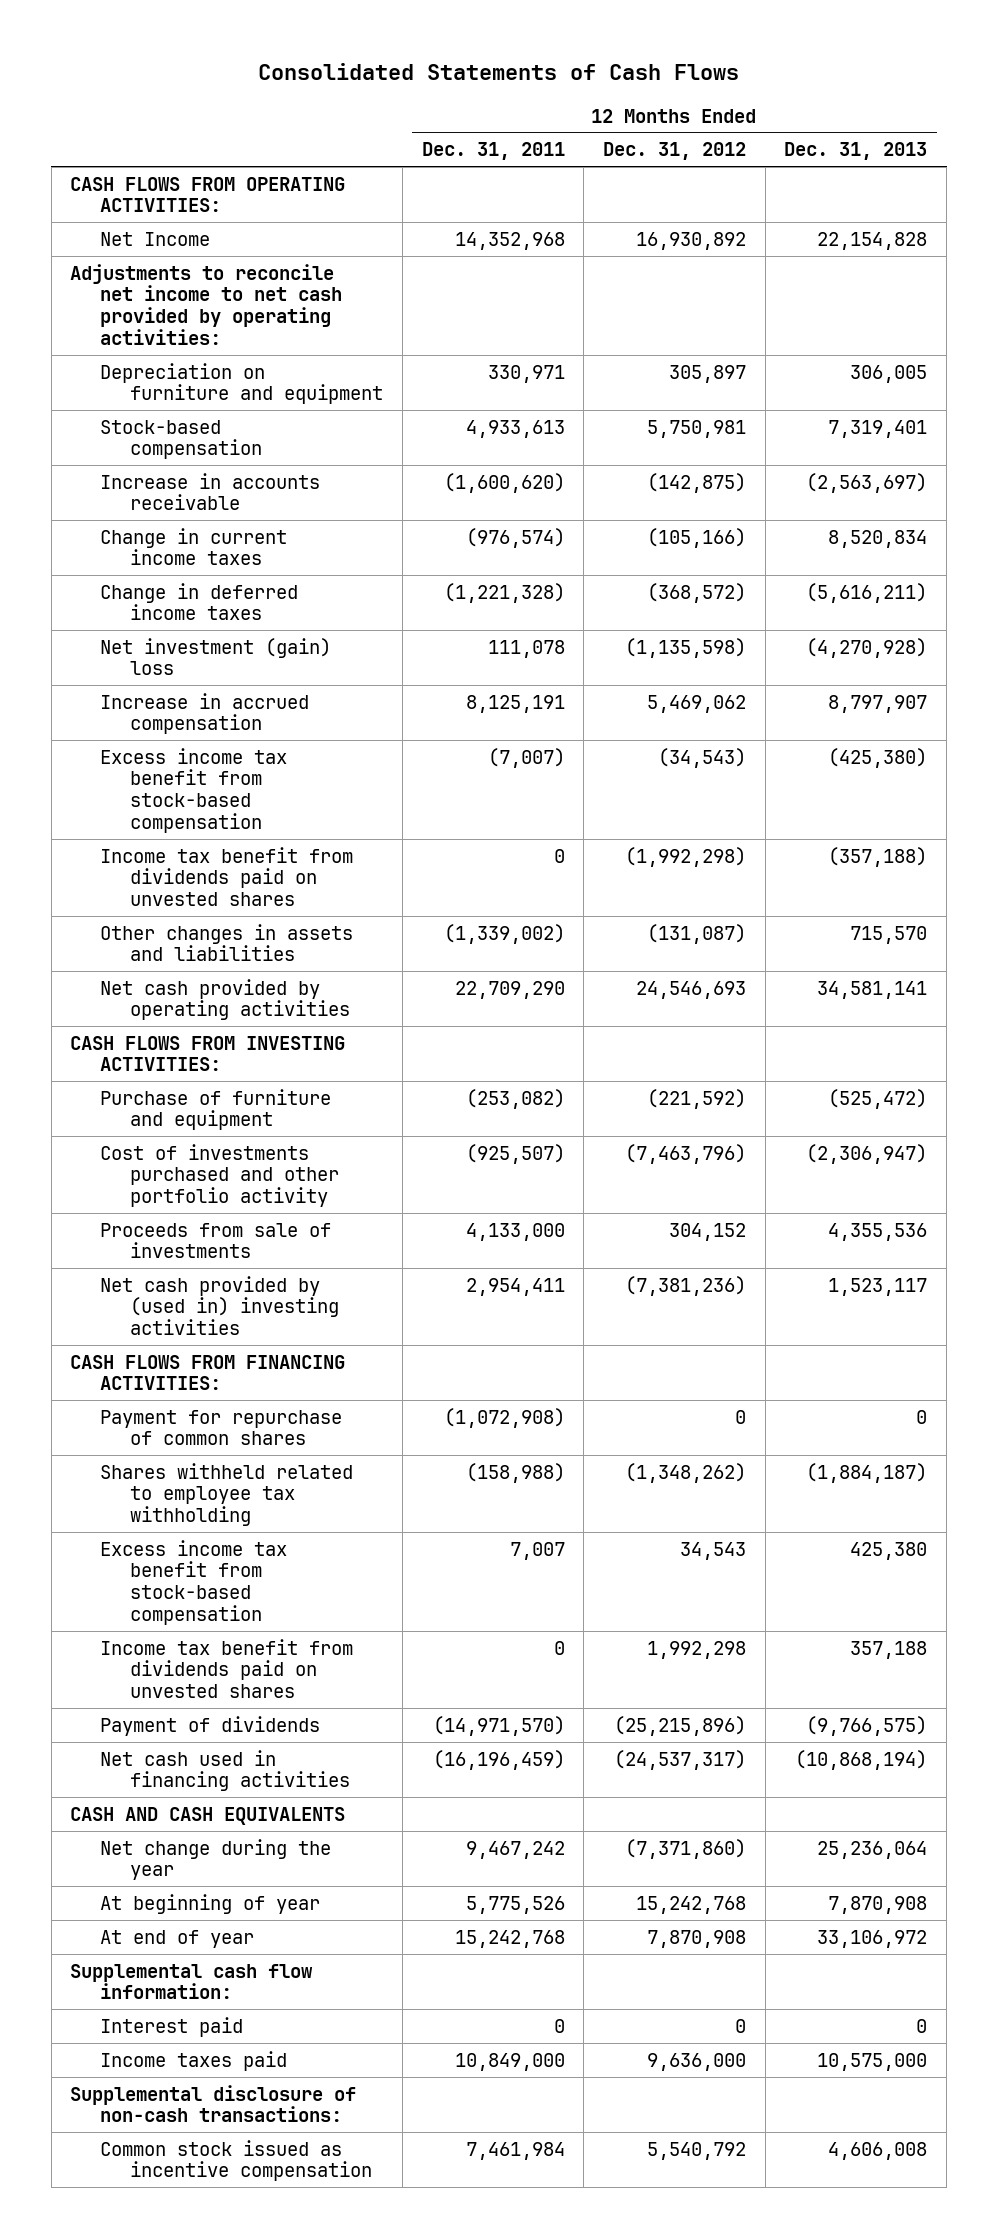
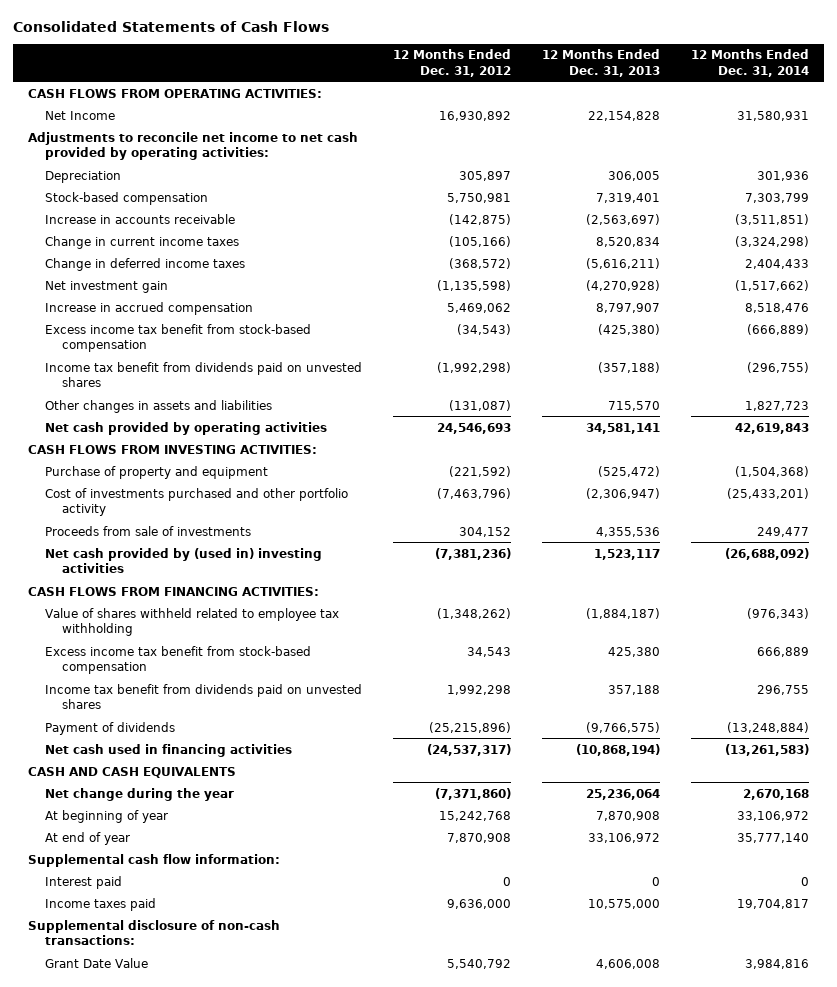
- | 12 Months Ended Dec. 31, 2011 | 12 Months Ended Dec. 31, 2012 | 12 Months Ended Dec. 31, 2013
+ | 12 Months Ended Dec. 31, 2012 | 12 Months Ended Dec. 31, 2013 | 12 Months Ended Dec. 31, 2014
- Depreciation on furniture and equipment | 330,971 | 305,897 | 306,005
+ Depreciation | 305,897 | 306,005 | 301,936
- Net investment (gain) loss | 111,078 | (1,135,598) | (4,270,928)
+ Net investment gain | (1,135,598) | (4,270,928) | (1,517,662)
- Purchase of furniture and equipment | (253,082) | (221,592) | (525,472)
+ Purchase of property and equipment | (221,592) | (525,472) | (1,504,368)
- Payment for repurchase of common shares | (1,072,908) | 0 | 0
- Shares withheld related to employee tax withholding | (158,988) | (1,348,262) | (1,884,187)
+ Value of shares withheld related to employee tax withholding | (1,348,262) | (1,884,187) | (976,343)
- Common stock issued as incentive compensation | 7,461,984 | 5,540,792 | 4,606,008
+ Grant Date Value | 5,540,792 | 4,606,008 | 3,984,816

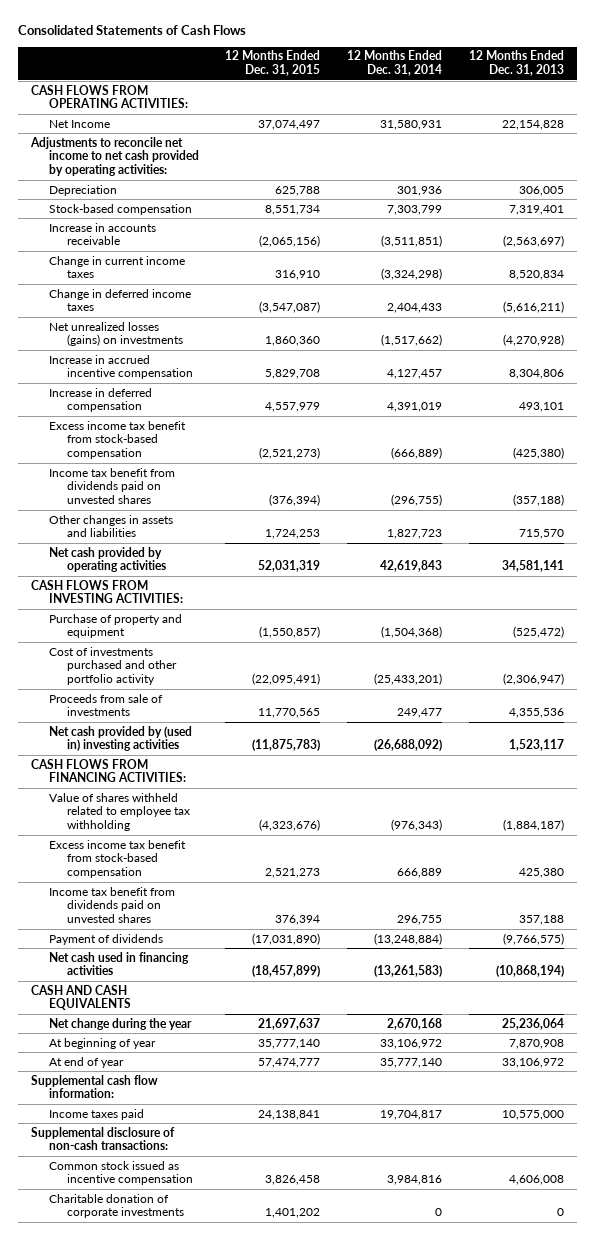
- | 12 Months Ended Dec. 31, 2012 | 12 Months Ended Dec. 31, 2013 | 12 Months Ended Dec. 31, 2014
+ | 12 Months Ended Dec. 31, 2015 | 12 Months Ended Dec. 31, 2014 | 12 Months Ended Dec. 31, 2013
- Net investment gain | (1,135,598) | (4,270,928) | (1,517,662)
- Increase in accrued compensation | 5,469,062 | 8,797,907 | 8,518,476
+ Net unrealized losses (gains) on investments | 1,860,360 | (1,517,662) | (4,270,928)
+ Increase in accrued incentive compensation | 5,829,708 | 4,127,457 | 8,304,806
+ Increase in deferred compensation | 4,557,979 | 4,391,019 | 493,101
- Interest paid | 0 | 0 | 0
- Grant Date Value | 5,540,792 | 4,606,008 | 3,984,816
+ Common stock issued as incentive compensation | 3,826,458 | 3,984,816 | 4,606,008
+ Charitable donation of corporate investments | 1,401,202 | 0 | 0

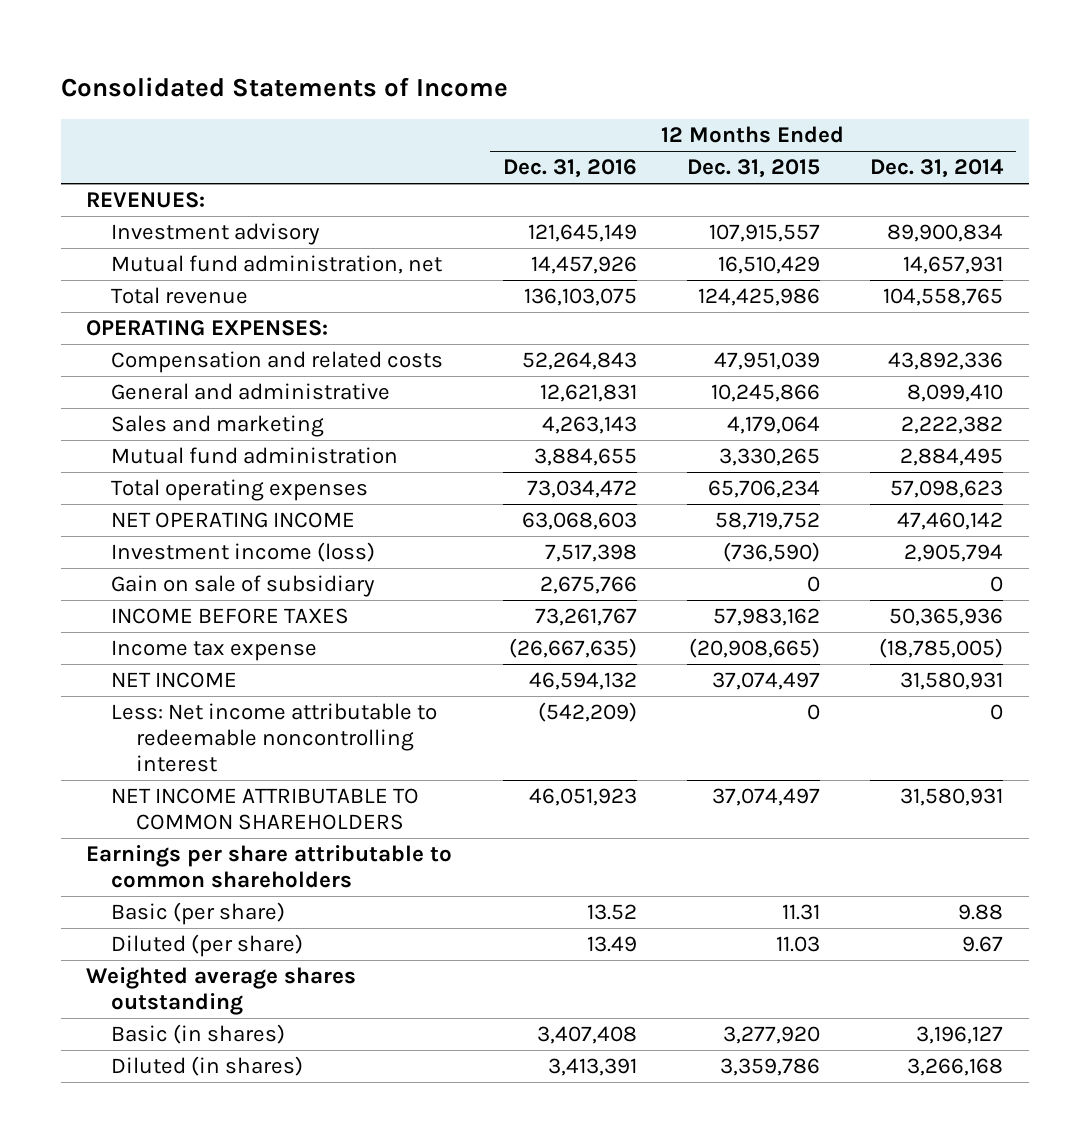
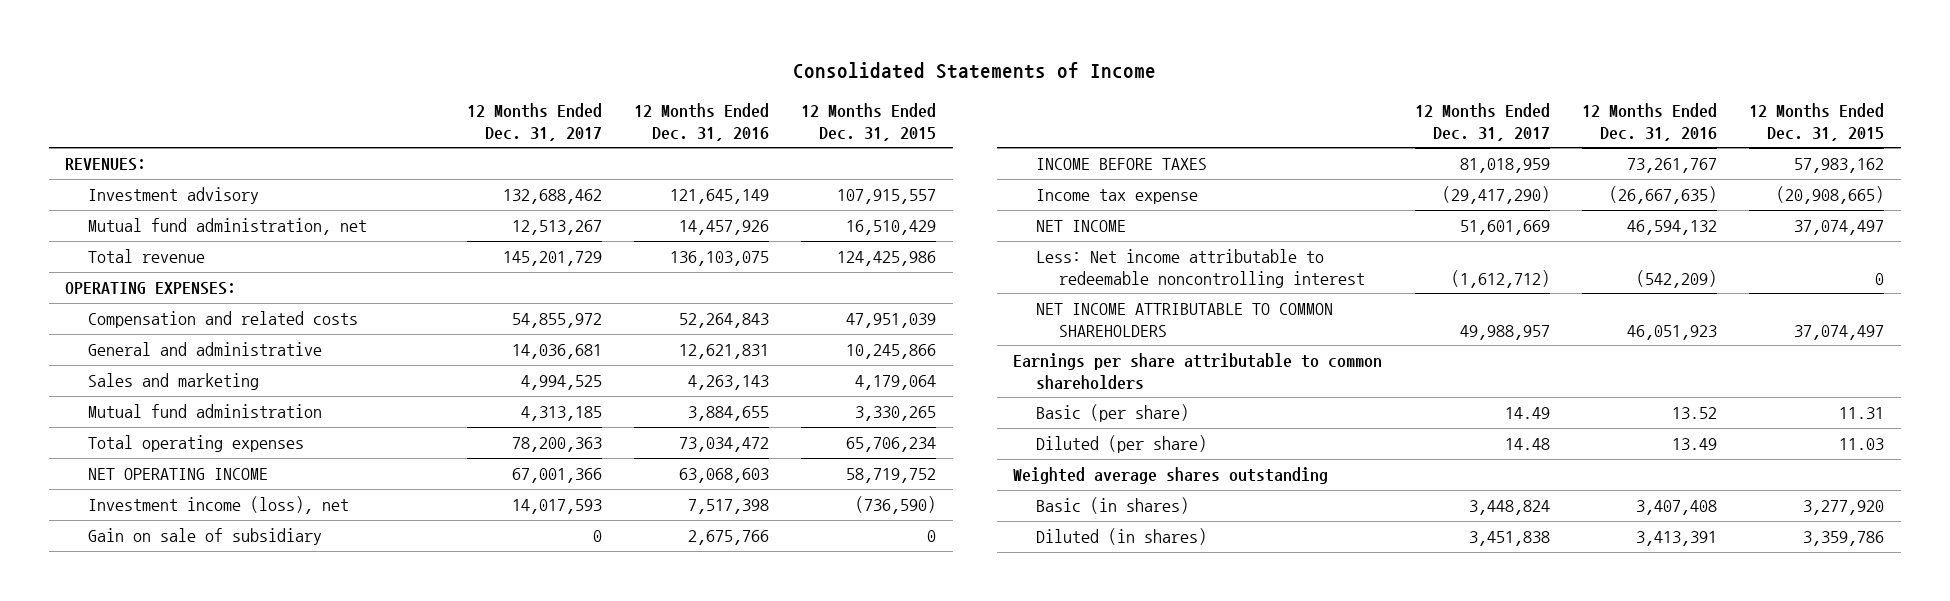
- | 12 Months Ended Dec. 31, 2016 | 12 Months Ended Dec. 31, 2015 | 12 Months Ended Dec. 31, 2014
+ | 12 Months Ended Dec. 31, 2017 | 12 Months Ended Dec. 31, 2016 | 12 Months Ended Dec. 31, 2015
- Investment income (loss) | 7,517,398 | (736,590) | 2,905,794
+ Investment income (loss), net | 14,017,593 | 7,517,398 | (736,590)

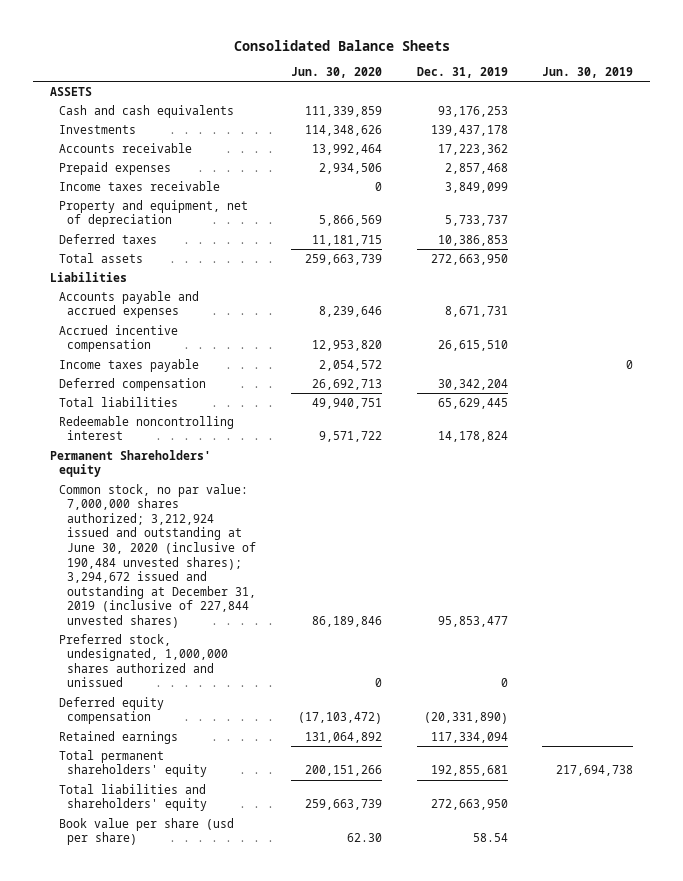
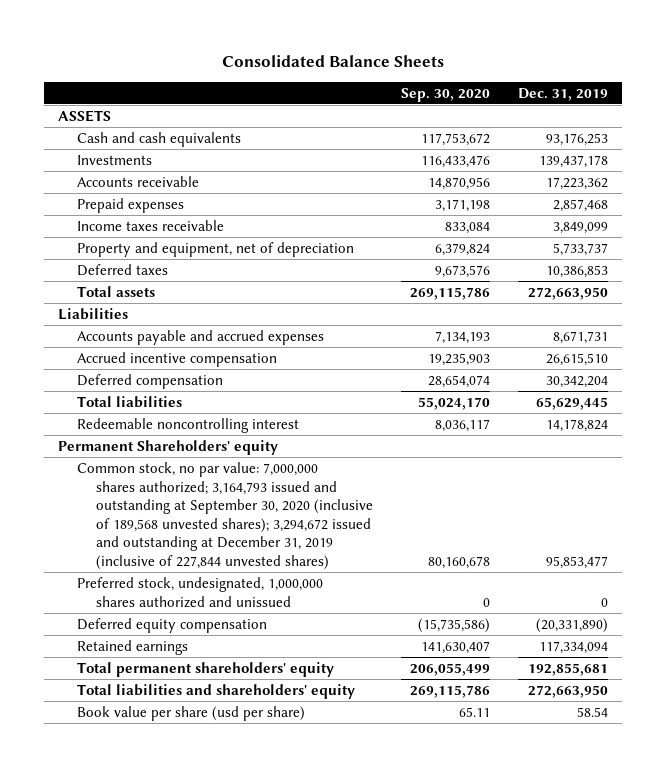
- | Jun. 30, 2020 | Dec. 31, 2019 | Jun. 30, 2019
+ | Sep. 30, 2020 | Dec. 31, 2019
- Income taxes payable | 2,054,572 | | 0
- Common stock, no par value: 7,000,000 shares authorized; 3,212,924 issued and outstanding at June 30, 2020 (inclusive of 190,484 unvested shares); 3,294,672 issued and outstanding at December 31, 2019 (inclusive of 227,844 unvested shares) | 86,189,846 | 95,853,477 |
+ Common stock, no par value: 7,000,000 shares authorized; 3,164,793 issued and outstanding at September 30, 2020 (inclusive of 189,568 unvested shares); 3,294,672 issued and outstanding at December 31, 2019 (inclusive of 227,844 unvested shares) | 80,160,678 | 95,853,477

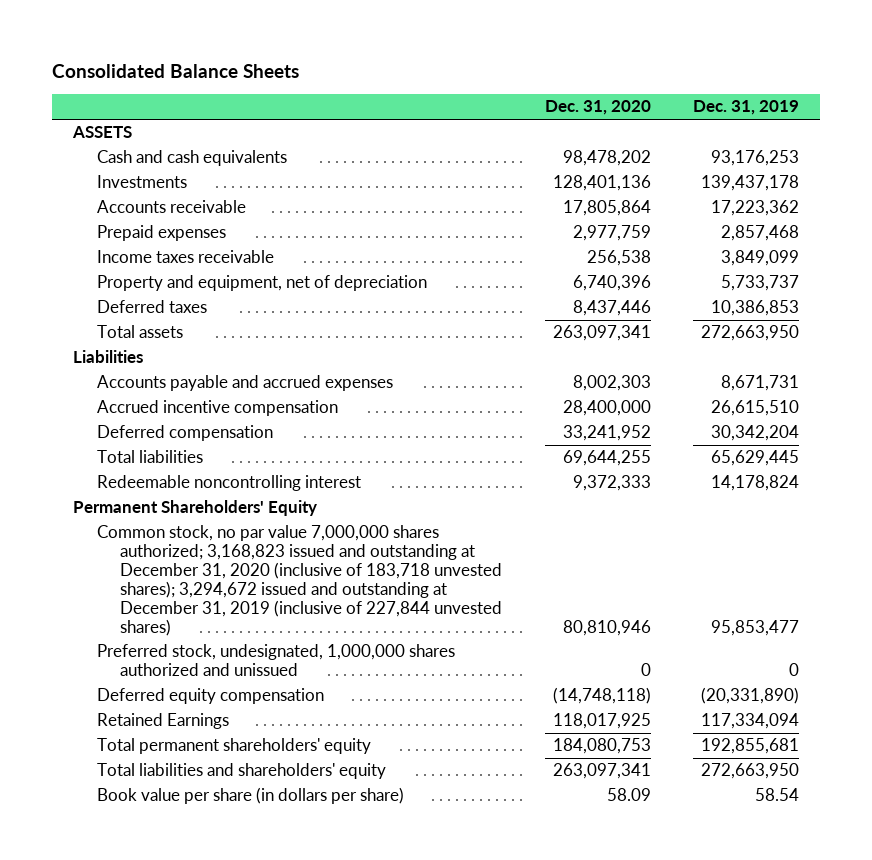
- | Sep. 30, 2020 | Dec. 31, 2019
+ | Dec. 31, 2020 | Dec. 31, 2019
- Permanent Shareholders' equity
- Common stock, no par value: 7,000,000 shares authorized; 3,164,793 issued and outstanding at September 30, 2020 (inclusive of 189,568 unvested shares); 3,294,672 issued and outstanding at December 31, 2019 (inclusive of 227,844 unvested shares) | 80,160,678 | 95,853,477
+ Permanent Shareholders' Equity
+ Common stock, no par value 7,000,000 shares authorized; 3,168,823 issued and outstanding at December 31, 2020 (inclusive of 183,718 unvested shares); 3,294,672 issued and outstanding at December 31, 2019 (inclusive of 227,844 unvested shares) | 80,810,946 | 95,853,477
- Retained earnings | 141,630,407 | 117,334,094
+ Retained Earnings | 118,017,925 | 117,334,094
- Book value per share (usd per share) | 65.11 | 58.54
+ Book value per share (in dollars per share) | 58.09 | 58.54

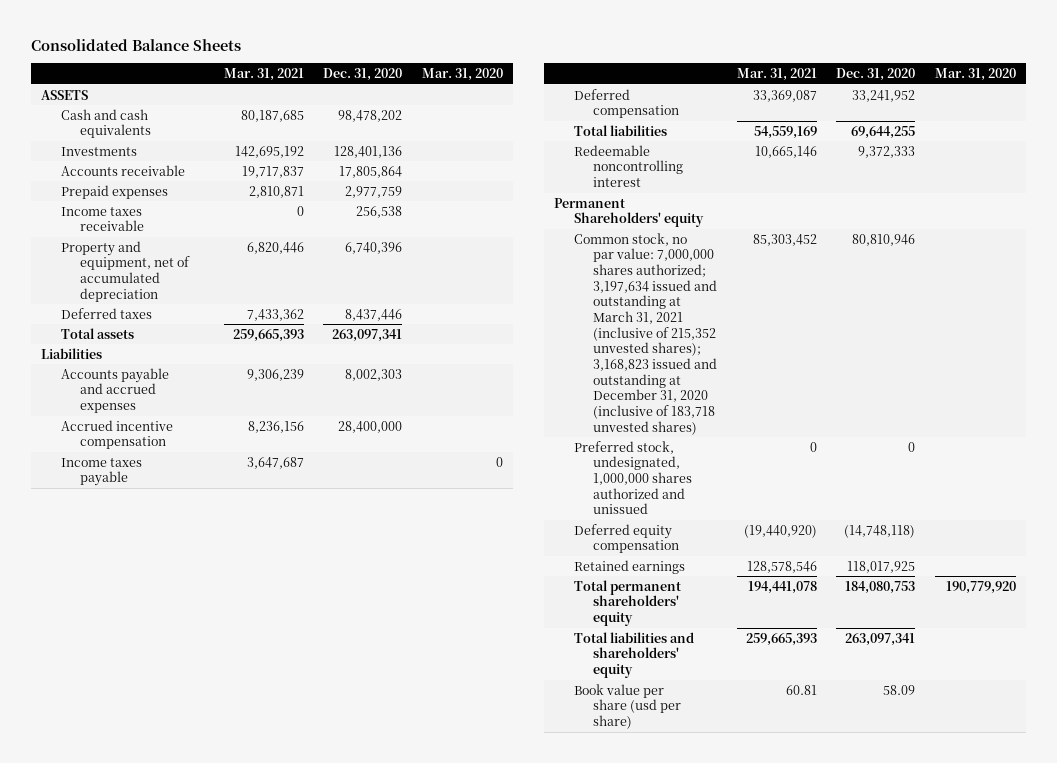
- | Dec. 31, 2020 | Dec. 31, 2019
+ | Mar. 31, 2021 | Dec. 31, 2020 | Mar. 31, 2020
- Property and equipment, net of depreciation | 6,740,396 | 5,733,737
+ Property and equipment, net of accumulated depreciation | 6,820,446 | 6,740,396 |
+ Income taxes payable | 3,647,687 | | 0
- Permanent Shareholders' Equity
- Common stock, no par value 7,000,000 shares authorized; 3,168,823 issued and outstanding at December 31, 2020 (inclusive of 183,718 unvested shares); 3,294,672 issued and outstanding at December 31, 2019 (inclusive of 227,844 unvested shares) | 80,810,946 | 95,853,477
+ Permanent Shareholders' equity
+ Common stock, no par value: 7,000,000 shares authorized; 3,197,634 issued and outstanding at March 31, 2021 (inclusive of 215,352 unvested shares); 3,168,823 issued and outstanding at December 31, 2020 (inclusive of 183,718 unvested shares) | 85,303,452 | 80,810,946 |
- Retained Earnings | 118,017,925 | 117,334,094
+ Retained earnings | 128,578,546 | 118,017,925 |
- Book value per share (in dollars per share) | 58.09 | 58.54
+ Book value per share (usd per share) | 60.81 | 58.09 |

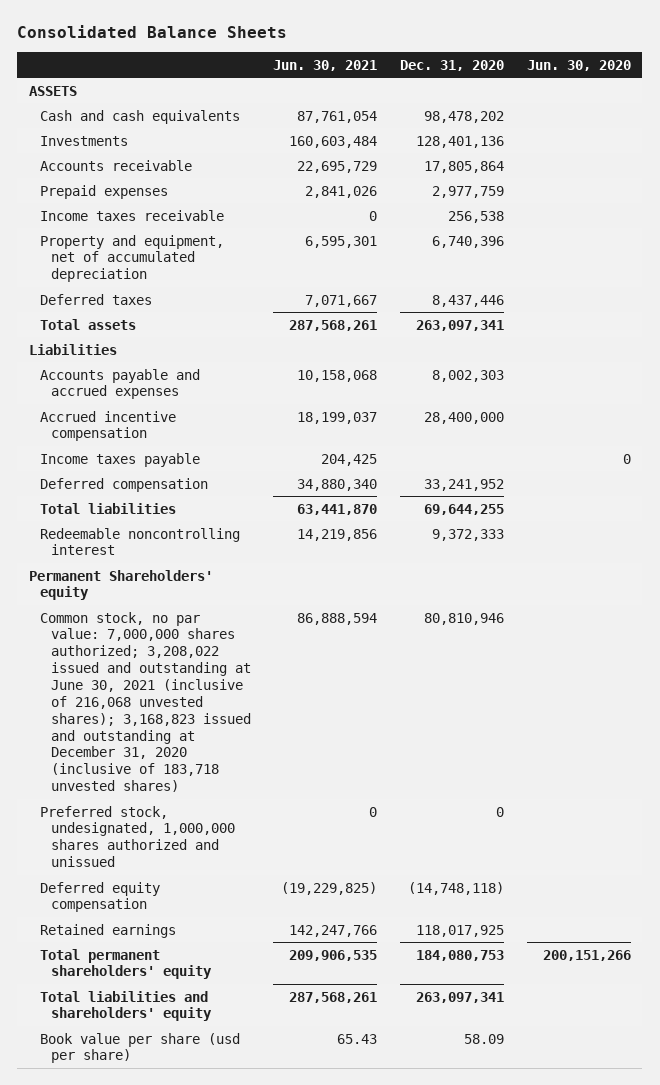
- | Mar. 31, 2021 | Dec. 31, 2020 | Mar. 31, 2020
+ | Jun. 30, 2021 | Dec. 31, 2020 | Jun. 30, 2020
- Common stock, no par value: 7,000,000 shares authorized; 3,197,634 issued and outstanding at March 31, 2021 (inclusive of 215,352 unvested shares); 3,168,823 issued and outstanding at December 31, 2020 (inclusive of 183,718 unvested shares) | 85,303,452 | 80,810,946 |
+ Common stock, no par value: 7,000,000 shares authorized; 3,208,022 issued and outstanding at June 30, 2021 (inclusive of 216,068 unvested shares); 3,168,823 issued and outstanding at December 31, 2020 (inclusive of 183,718 unvested shares) | 86,888,594 | 80,810,946 |

